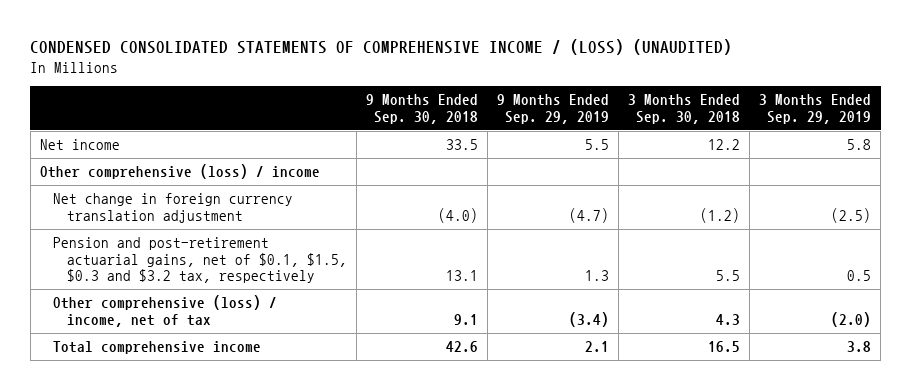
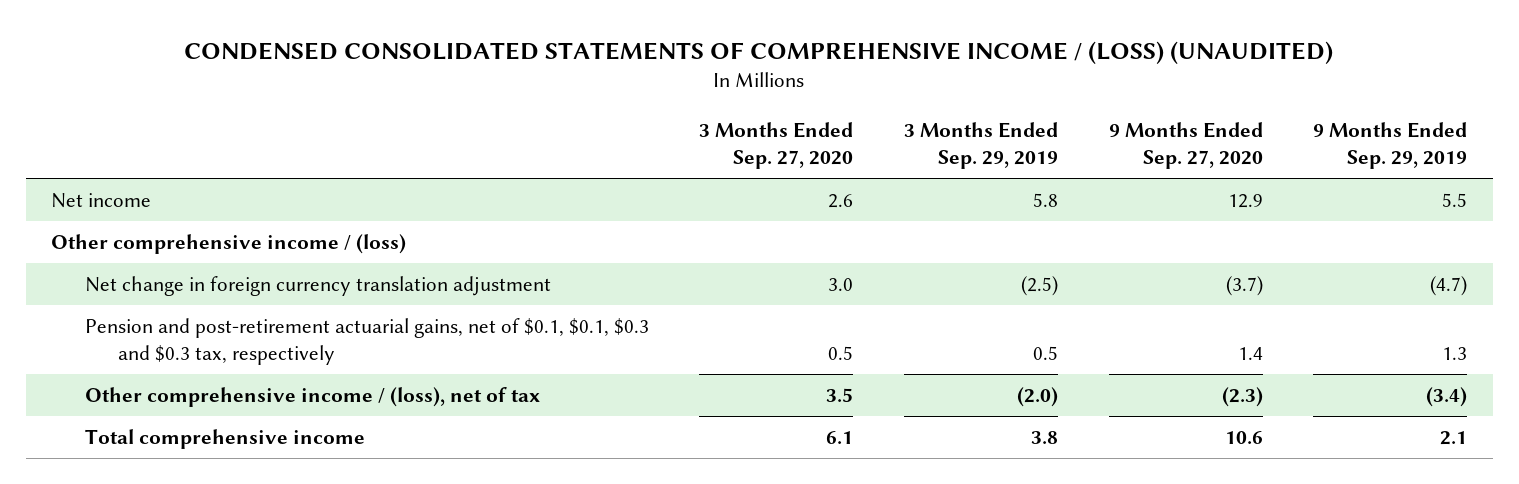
- | 9 Months Ended Sep. 30, 2018 | 9 Months Ended Sep. 29, 2019 | 3 Months Ended Sep. 30, 2018 | 3 Months Ended Sep. 29, 2019
+ | 3 Months Ended Sep. 27, 2020 | 3 Months Ended Sep. 29, 2019 | 9 Months Ended Sep. 27, 2020 | 9 Months Ended Sep. 29, 2019
- Other comprehensive (loss) / income
+ Other comprehensive income / (loss)
- Pension and post-retirement actuarial gains, net of $0.1, $1.5, $0.3 and $3.2 tax, respectively | 13.1 | 1.3 | 5.5 | 0.5
- Other comprehensive (loss) / income, net of tax | 9.1 | (3.4) | 4.3 | (2.0)
+ Pension and post-retirement actuarial gains, net of $0.1, $0.1, $0.3 and $0.3 tax, respectively | 0.5 | 0.5 | 1.4 | 1.3
+ Other comprehensive income / (loss), net of tax | 3.5 | (2.0) | (2.3) | (3.4)

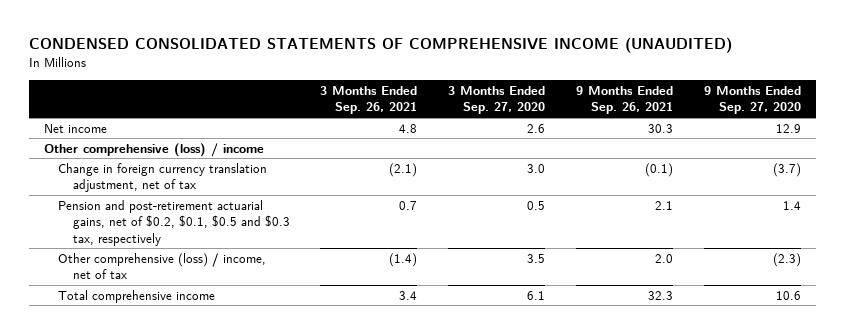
- CONDENSED CONSOLIDATED STATEMENTS OF COMPREHENSIVE INCOME / (LOSS) (UNAUDITED)
+ CONDENSED CONSOLIDATED STATEMENTS OF COMPREHENSIVE INCOME (UNAUDITED)
- | 3 Months Ended Sep. 27, 2020 | 3 Months Ended Sep. 29, 2019 | 9 Months Ended Sep. 27, 2020 | 9 Months Ended Sep. 29, 2019
+ | 3 Months Ended Sep. 26, 2021 | 3 Months Ended Sep. 27, 2020 | 9 Months Ended Sep. 26, 2021 | 9 Months Ended Sep. 27, 2020
- Other comprehensive income / (loss)
- Net change in foreign currency translation adjustment | 3.0 | (2.5) | (3.7) | (4.7)
- Pension and post-retirement actuarial gains, net of $0.1, $0.1, $0.3 and $0.3 tax, respectively | 0.5 | 0.5 | 1.4 | 1.3
- Other comprehensive income / (loss), net of tax | 3.5 | (2.0) | (2.3) | (3.4)
+ Other comprehensive (loss) / income
+ Change in foreign currency translation adjustment, net of tax | (2.1) | 3.0 | (0.1) | (3.7)
+ Pension and post-retirement actuarial gains, net of $0.2, $0.1, $0.5 and $0.3 tax, respectively | 0.7 | 0.5 | 2.1 | 1.4
+ Other comprehensive (loss) / income, net of tax | (1.4) | 3.5 | 2.0 | (2.3)

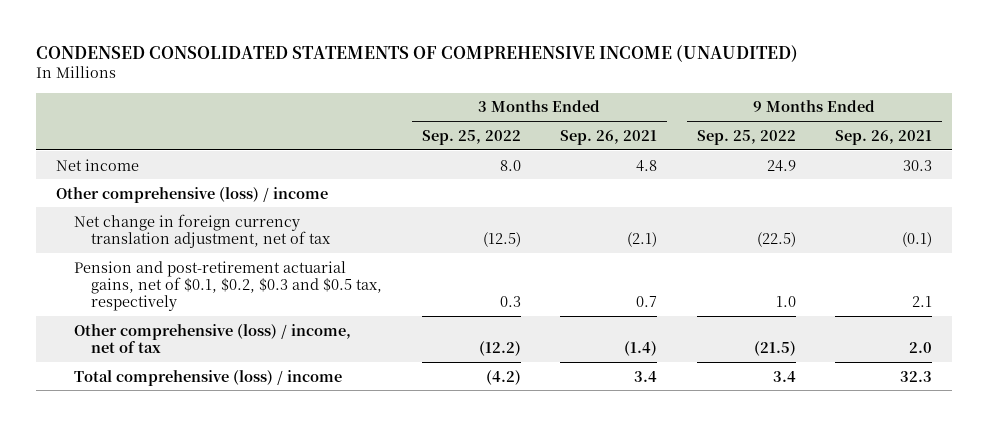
- | 3 Months Ended Sep. 26, 2021 | 3 Months Ended Sep. 27, 2020 | 9 Months Ended Sep. 26, 2021 | 9 Months Ended Sep. 27, 2020
+ | 3 Months Ended Sep. 25, 2022 | 3 Months Ended Sep. 26, 2021 | 9 Months Ended Sep. 25, 2022 | 9 Months Ended Sep. 26, 2021
- Change in foreign currency translation adjustment, net of tax | (2.1) | 3.0 | (0.1) | (3.7)
- Pension and post-retirement actuarial gains, net of $0.2, $0.1, $0.5 and $0.3 tax, respectively | 0.7 | 0.5 | 2.1 | 1.4
+ Net change in foreign currency translation adjustment, net of tax | (12.5) | (2.1) | (22.5) | (0.1)
+ Pension and post-retirement actuarial gains, net of $0.1, $0.2, $0.3 and $0.5 tax, respectively | 0.3 | 0.7 | 1.0 | 2.1
- Total comprehensive income | 3.4 | 6.1 | 32.3 | 10.6
+ Total comprehensive (loss) / income | (4.2) | 3.4 | 3.4 | 32.3

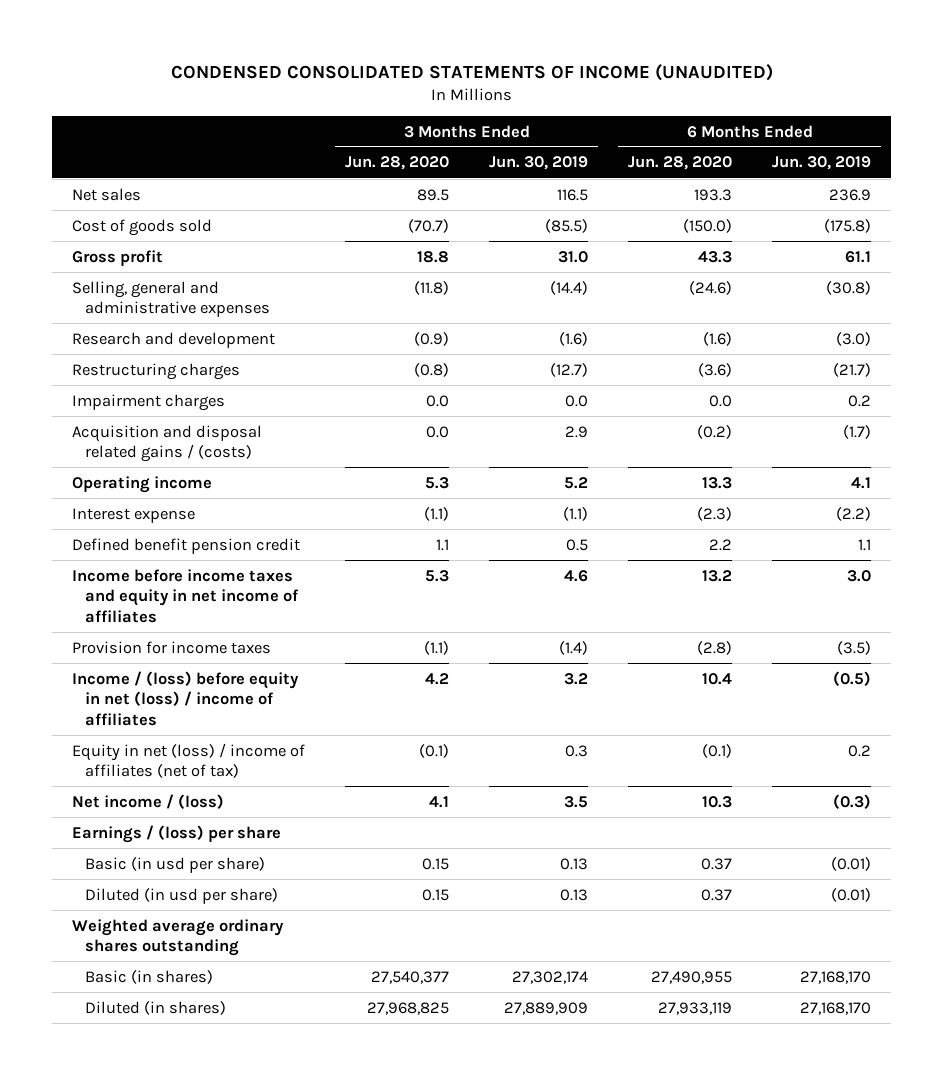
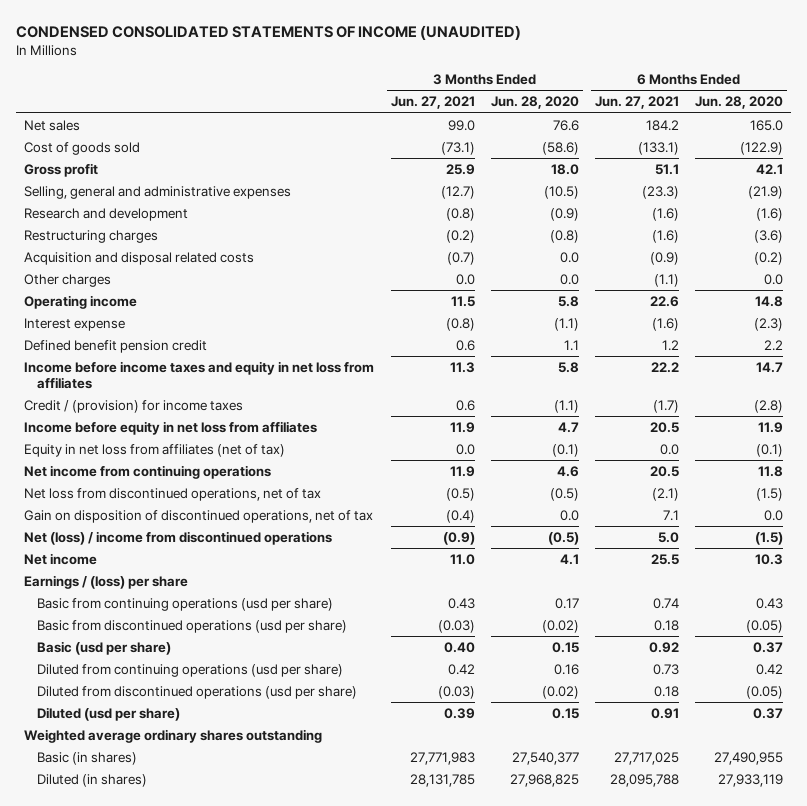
- | 3 Months Ended Jun. 28, 2020 | 3 Months Ended Jun. 30, 2019 | 6 Months Ended Jun. 28, 2020 | 6 Months Ended Jun. 30, 2019
+ | 3 Months Ended Jun. 27, 2021 | 3 Months Ended Jun. 28, 2020 | 6 Months Ended Jun. 27, 2021 | 6 Months Ended Jun. 28, 2020
- Net sales | 89.5 | 116.5 | 193.3 | 236.9
- Cost of goods sold | (70.7) | (85.5) | (150.0) | (175.8)
- Gross profit | 18.8 | 31.0 | 43.3 | 61.1
- Selling, general and administrative expenses | (11.8) | (14.4) | (24.6) | (30.8)
+ Net sales | 99.0 | 76.6 | 184.2 | 165.0
+ Cost of goods sold | (73.1) | (58.6) | (133.1) | (122.9)
+ Gross profit | 25.9 | 18.0 | 51.1 | 42.1
+ Selling, general and administrative expenses | (12.7) | (10.5) | (23.3) | (21.9)
- Impairment charges | 0.0 | 0.0 | 0.0 | 0.2
- Acquisition and disposal related gains / (costs) | 0.0 | 2.9 | (0.2) | (1.7)
- Operating income | 5.3 | 5.2 | 13.3 | 4.1
+ Acquisition and disposal related costs | (0.7) | 0.0 | (0.9) | (0.2)
+ Other charges | 0.0 | 0.0 | (1.1) | 0.0
+ Operating income | 11.5 | 5.8 | 22.6 | 14.8
- Income before income taxes and equity in net income of affiliates | 5.3 | 4.6 | 13.2 | 3.0
- Provision for income taxes | (1.1) | (1.4) | (2.8) | (3.5)
- Income / (loss) before equity in net (loss) / income of affiliates | 4.2 | 3.2 | 10.4 | (0.5)
- Equity in net (loss) / income of affiliates (net of tax) | (0.1) | 0.3 | (0.1) | 0.2
- Net income / (loss) | 4.1 | 3.5 | 10.3 | (0.3)
+ Income before income taxes and equity in net loss from affiliates | 11.3 | 5.8 | 22.2 | 14.7
+ Credit / (provision) for income taxes | 0.6 | (1.1) | (1.7) | (2.8)
+ Income before equity in net loss from affiliates | 11.9 | 4.7 | 20.5 | 11.9
+ Equity in net loss from affiliates (net of tax) | 0.0 | (0.1) | 0.0 | (0.1)
+ Net income from continuing operations | 11.9 | 4.6 | 20.5 | 11.8
+ Net loss from discontinued operations, net of tax | (0.5) | (0.5) | (2.1) | (1.5)
+ Gain on disposition of discontinued operations, net of tax | (0.4) | 0.0 | 7.1 | 0.0
+ Net (loss) / income from discontinued operations | (0.9) | (0.5) | 5.0 | (1.5)
+ Net income | 11.0 | 4.1 | 25.5 | 10.3
- Basic (in usd per share) | 0.15 | 0.13 | 0.37 | (0.01)
- Diluted (in usd per share) | 0.15 | 0.13 | 0.37 | (0.01)
+ Basic from continuing operations (usd per share) | 0.43 | 0.17 | 0.74 | 0.43
+ Basic from discontinued operations (usd per share) | (0.03) | (0.02) | 0.18 | (0.05)
+ Basic (usd per share) | 0.40 | 0.15 | 0.92 | 0.37
+ Diluted from continuing operations (usd per share) | 0.42 | 0.16 | 0.73 | 0.42
+ Diluted from discontinued operations (usd per share) | (0.03) | (0.02) | 0.18 | (0.05)
+ Diluted (usd per share) | 0.39 | 0.15 | 0.91 | 0.37

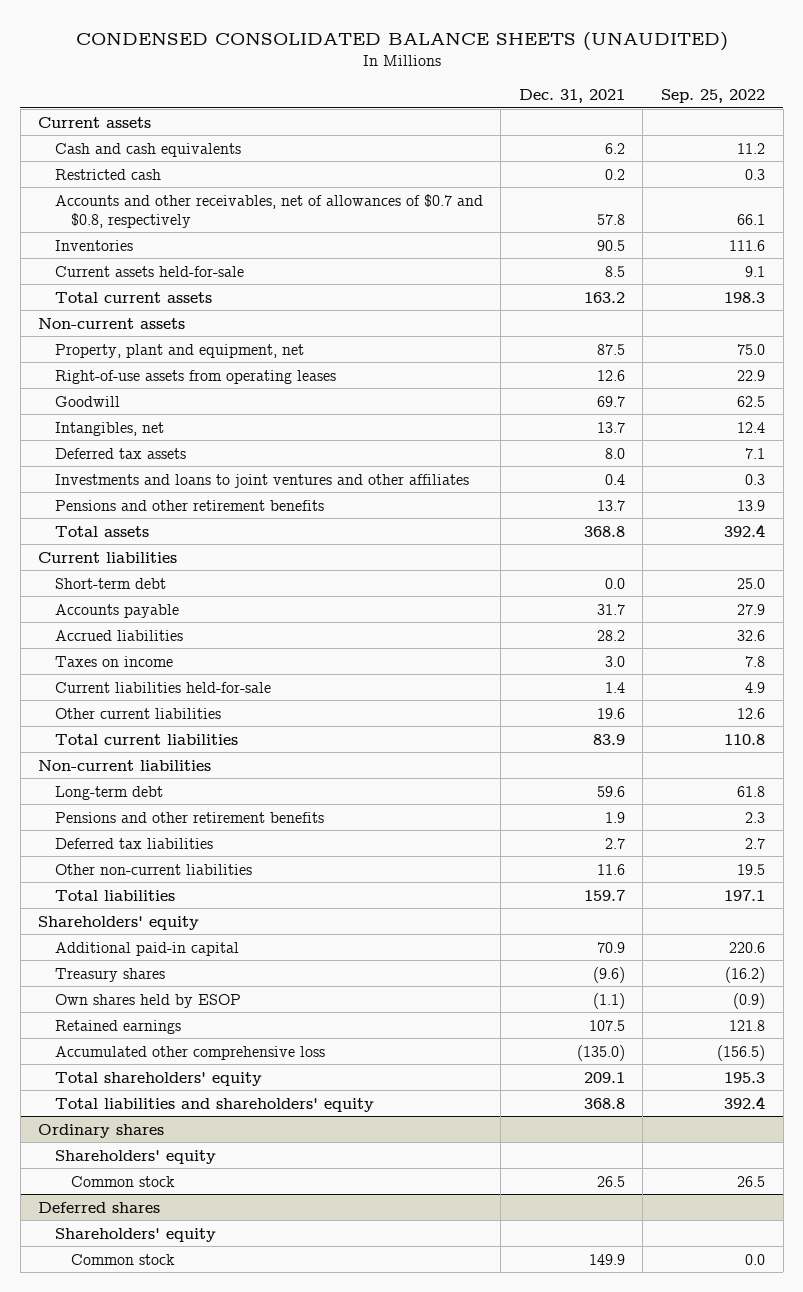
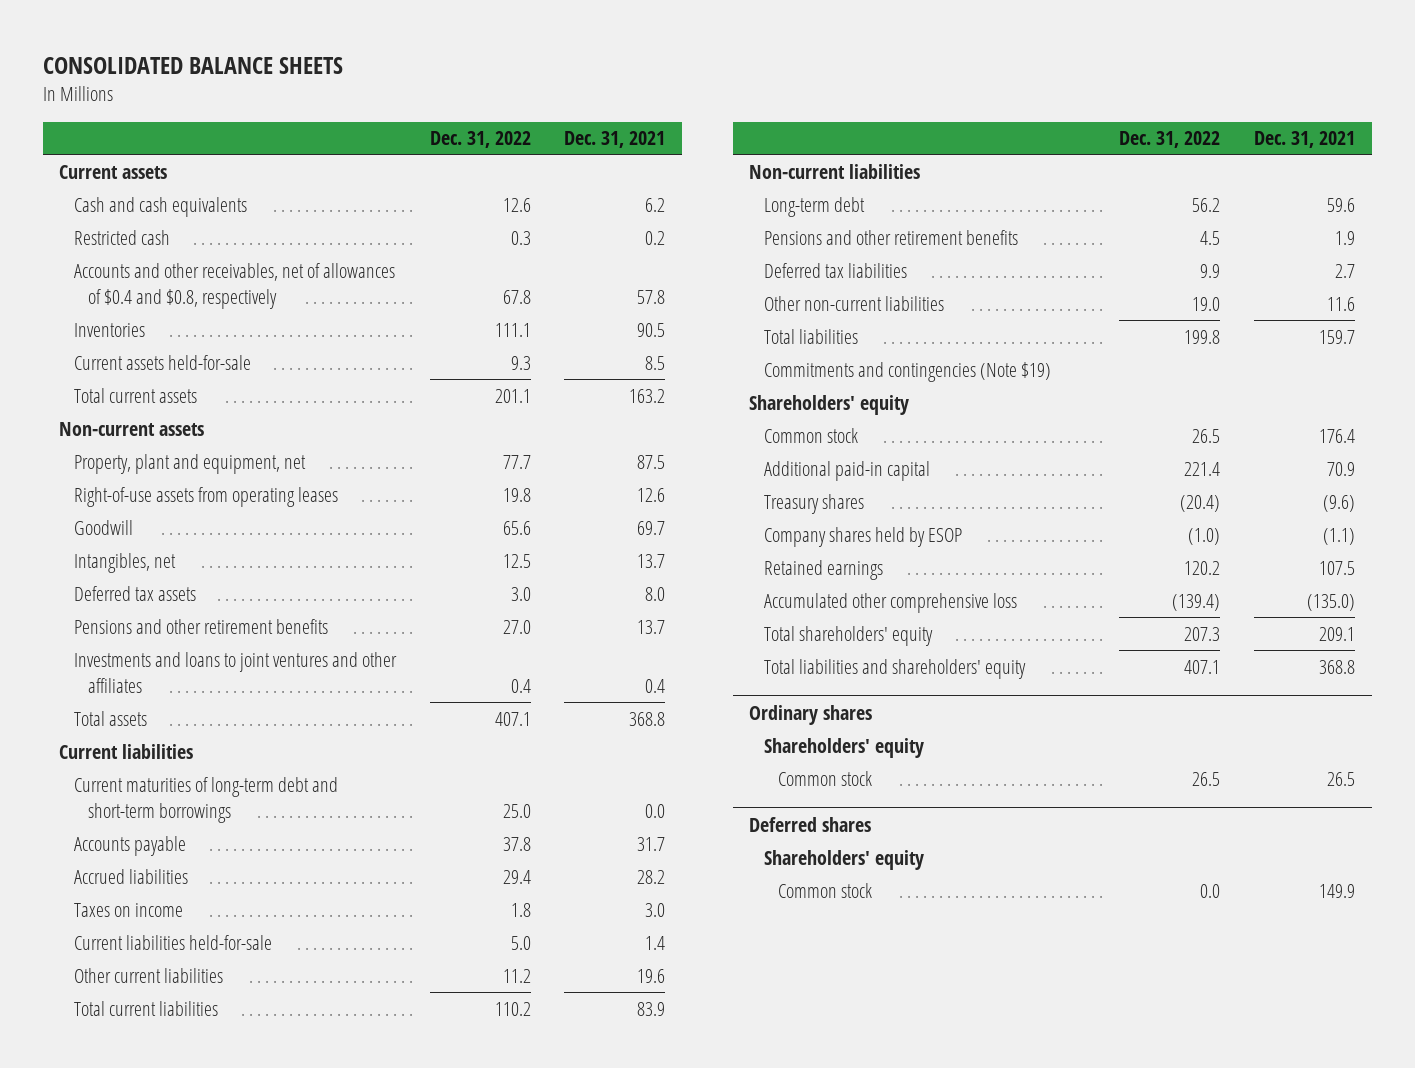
- CONDENSED CONSOLIDATED BALANCE SHEETS (UNAUDITED)
+ CONSOLIDATED BALANCE SHEETS
- | Dec. 31, 2021 | Sep. 25, 2022
+ | Dec. 31, 2022 | Dec. 31, 2021
- Accounts and other receivables, net of allowances of $0.7 and $0.8, respectively | 57.8 | 66.1
+ Accounts and other receivables, net of allowances of $0.4 and $0.8, respectively | 67.8 | 57.8
moved down: Investments and loans to joint ventures and other affiliates | 0.4 | 0.4
- Short-term debt | 0.0 | 25.0
+ Current maturities of long-term debt and short-term borrowings | 25.0 | 0.0
+ Commitments and contingencies (Note $19)
+ Common stock | 26.5 | 176.4
- Own shares held by ESOP | (1.1) | (0.9)
+ Company shares held by ESOP | (1.0) | (1.1)

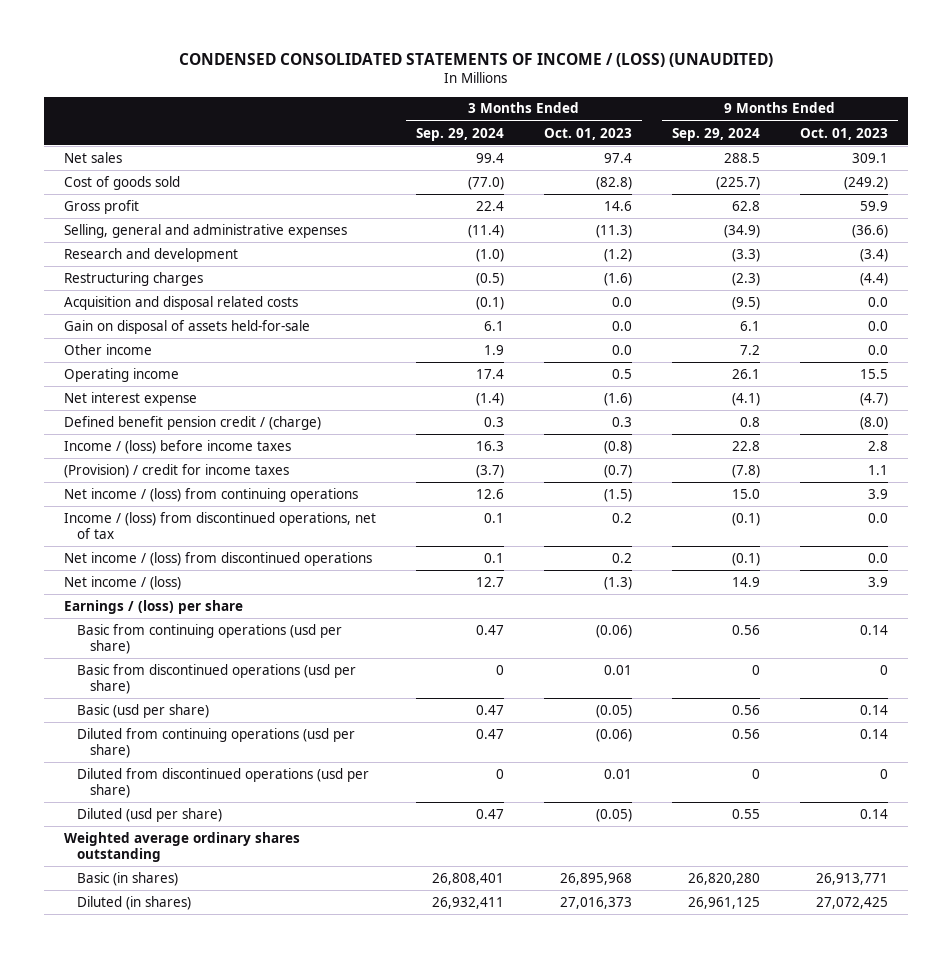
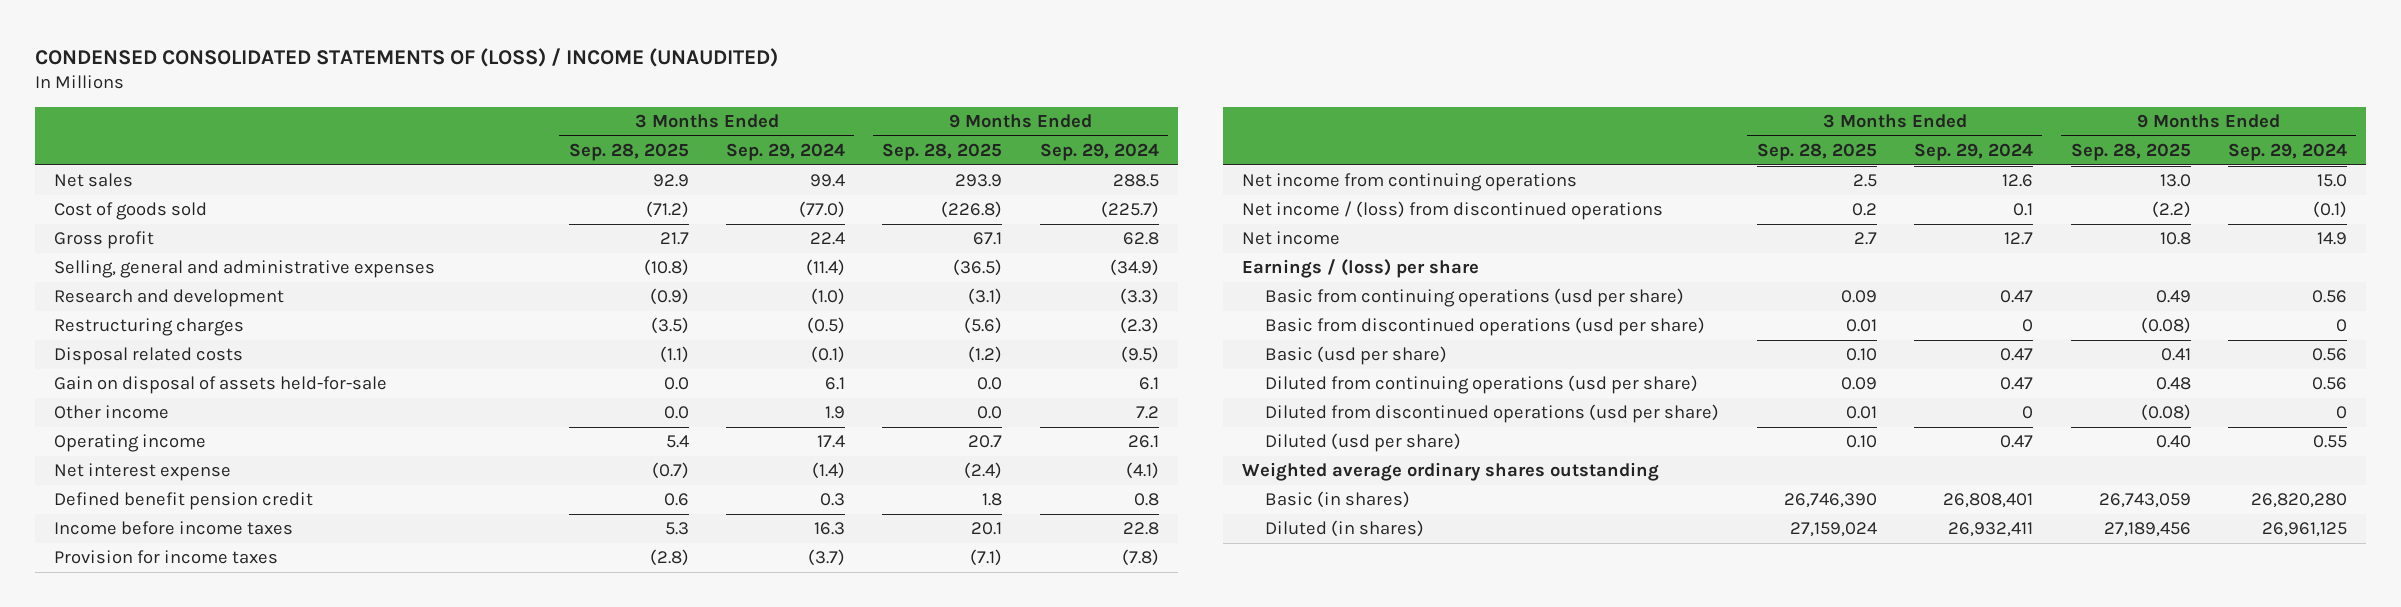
- CONDENSED CONSOLIDATED STATEMENTS OF INCOME / (LOSS) (UNAUDITED)
+ CONDENSED CONSOLIDATED STATEMENTS OF (LOSS) / INCOME (UNAUDITED)
- | 3 Months Ended Sep. 29, 2024 | 3 Months Ended Oct. 01, 2023 | 9 Months Ended Sep. 29, 2024 | 9 Months Ended Oct. 01, 2023
+ | 3 Months Ended Sep. 28, 2025 | 3 Months Ended Sep. 29, 2024 | 9 Months Ended Sep. 28, 2025 | 9 Months Ended Sep. 29, 2024
- Acquisition and disposal related costs | (0.1) | 0.0 | (9.5) | 0.0
+ Disposal related costs | (1.1) | (0.1) | (1.2) | (9.5)
- Defined benefit pension credit / (charge) | 0.3 | 0.3 | 0.8 | (8.0)
- Income / (loss) before income taxes | 16.3 | (0.8) | 22.8 | 2.8
- (Provision) / credit for income taxes | (3.7) | (0.7) | (7.8) | 1.1
- Net income / (loss) from continuing operations | 12.6 | (1.5) | 15.0 | 3.9
- Income / (loss) from discontinued operations, net of tax | 0.1 | 0.2 | (0.1) | 0.0
+ Defined benefit pension credit | 0.6 | 0.3 | 1.8 | 0.8
+ Income before income taxes | 5.3 | 16.3 | 20.1 | 22.8
+ Provision for income taxes | (2.8) | (3.7) | (7.1) | (7.8)
+ Net income from continuing operations | 2.5 | 12.6 | 13.0 | 15.0
- Net income / (loss) | 12.7 | (1.3) | 14.9 | 3.9
+ Net income | 2.7 | 12.7 | 10.8 | 14.9

